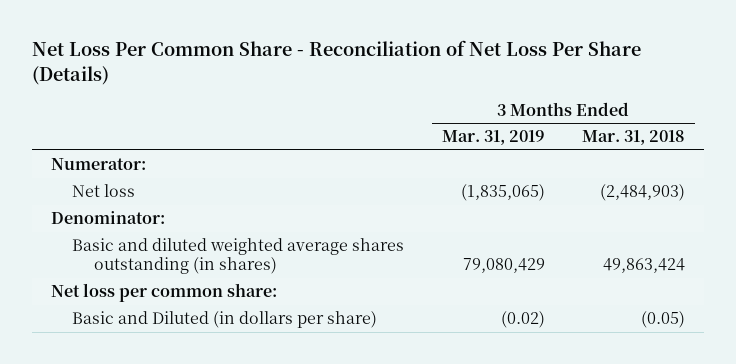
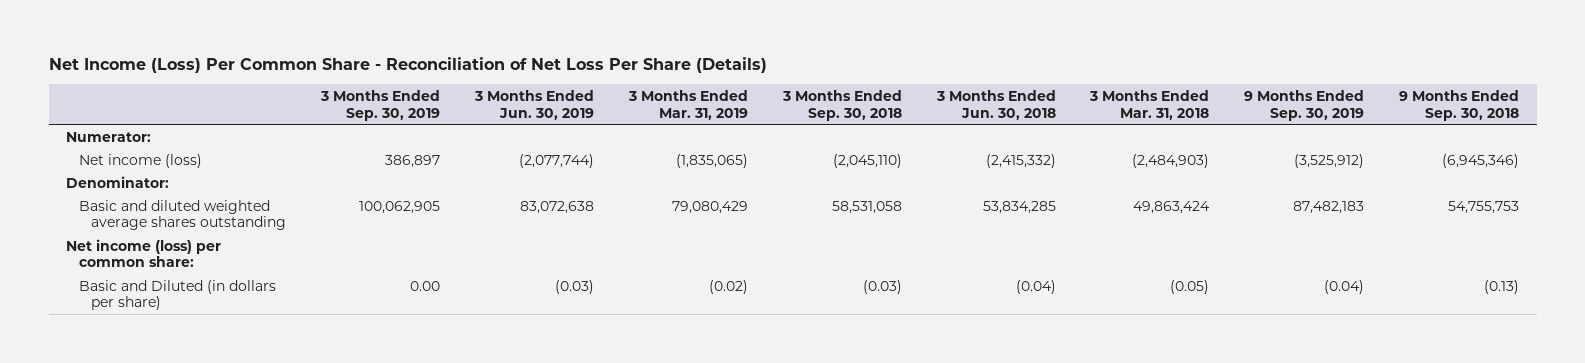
- Net Loss Per Common Share - Reconciliation of Net Loss Per Share (Details)
+ Net Income (Loss) Per Common Share - Reconciliation of Net Loss Per Share (Details)
- | 3 Months Ended Mar. 31, 2019 | 3 Months Ended Mar. 31, 2018
+ | 3 Months Ended Sep. 30, 2019 | 3 Months Ended Jun. 30, 2019 | 3 Months Ended Mar. 31, 2019 | 3 Months Ended Sep. 30, 2018 | 3 Months Ended Jun. 30, 2018 | 3 Months Ended Mar. 31, 2018 | 9 Months Ended Sep. 30, 2019 | 9 Months Ended Sep. 30, 2018
- Net loss | (1,835,065) | (2,484,903)
+ Net income (loss) | 386,897 | (2,077,744) | (1,835,065) | (2,045,110) | (2,415,332) | (2,484,903) | (3,525,912) | (6,945,346)
- Basic and diluted weighted average shares outstanding (in shares) | 79,080,429 | 49,863,424
- Net loss per common share:
+ Basic and diluted weighted average shares outstanding | 100,062,905 | 83,072,638 | 79,080,429 | 58,531,058 | 53,834,285 | 49,863,424 | 87,482,183 | 54,755,753
+ Net income (loss) per common share:

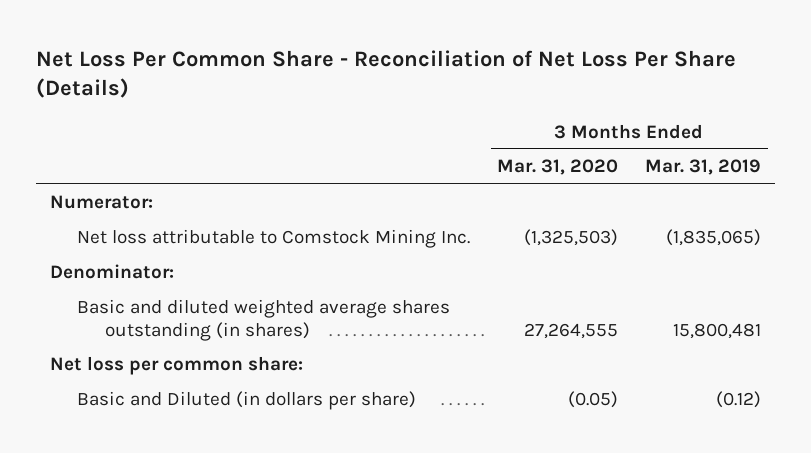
- Net Income (Loss) Per Common Share - Reconciliation of Net Loss Per Share (Details)
+ Net Loss Per Common Share - Reconciliation of Net Loss Per Share (Details)
- | 3 Months Ended Sep. 30, 2019 | 3 Months Ended Jun. 30, 2019 | 3 Months Ended Mar. 31, 2019 | 3 Months Ended Sep. 30, 2018 | 3 Months Ended Jun. 30, 2018 | 3 Months Ended Mar. 31, 2018 | 9 Months Ended Sep. 30, 2019 | 9 Months Ended Sep. 30, 2018
+ | 3 Months Ended Mar. 31, 2020 | 3 Months Ended Mar. 31, 2019
- Net income (loss) | 386,897 | (2,077,744) | (1,835,065) | (2,045,110) | (2,415,332) | (2,484,903) | (3,525,912) | (6,945,346)
+ Net loss attributable to Comstock Mining Inc. | (1,325,503) | (1,835,065)
- Basic and diluted weighted average shares outstanding | 100,062,905 | 83,072,638 | 79,080,429 | 58,531,058 | 53,834,285 | 49,863,424 | 87,482,183 | 54,755,753
- Net income (loss) per common share:
- Basic and Diluted (in dollars per share) | 0.00 | (0.03) | (0.02) | (0.03) | (0.04) | (0.05) | (0.04) | (0.13)
+ Basic and diluted weighted average shares outstanding (in shares) | 27,264,555 | 15,800,481
+ Net loss per common share:
+ Basic and Diluted (in dollars per share) | (0.05) | (0.12)

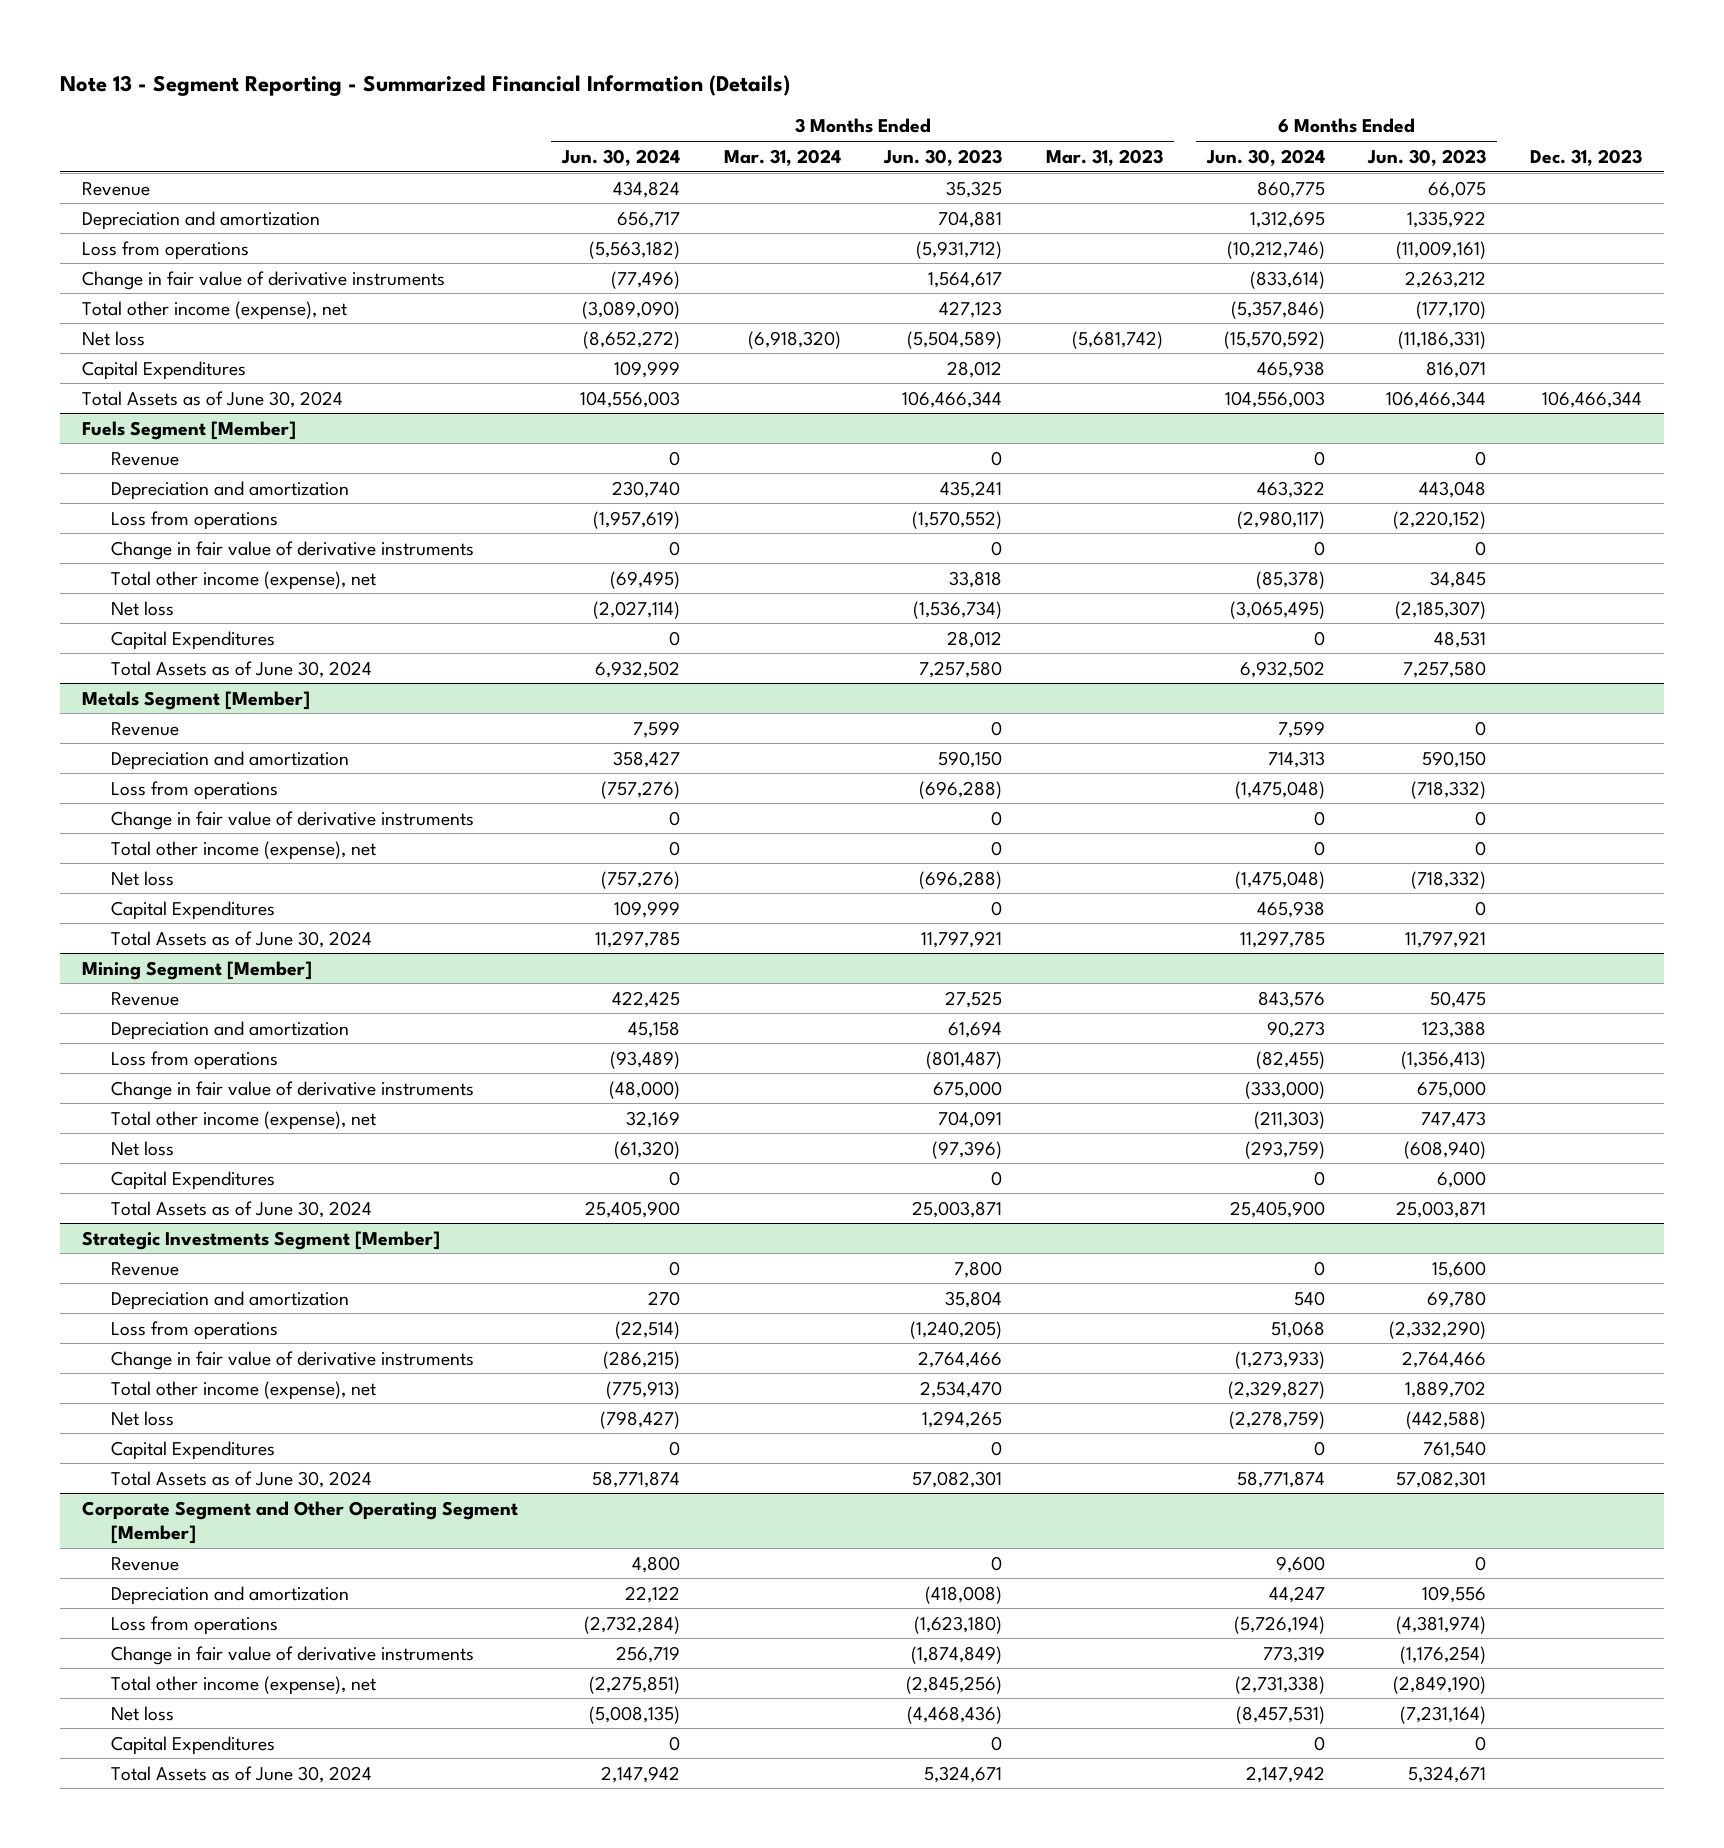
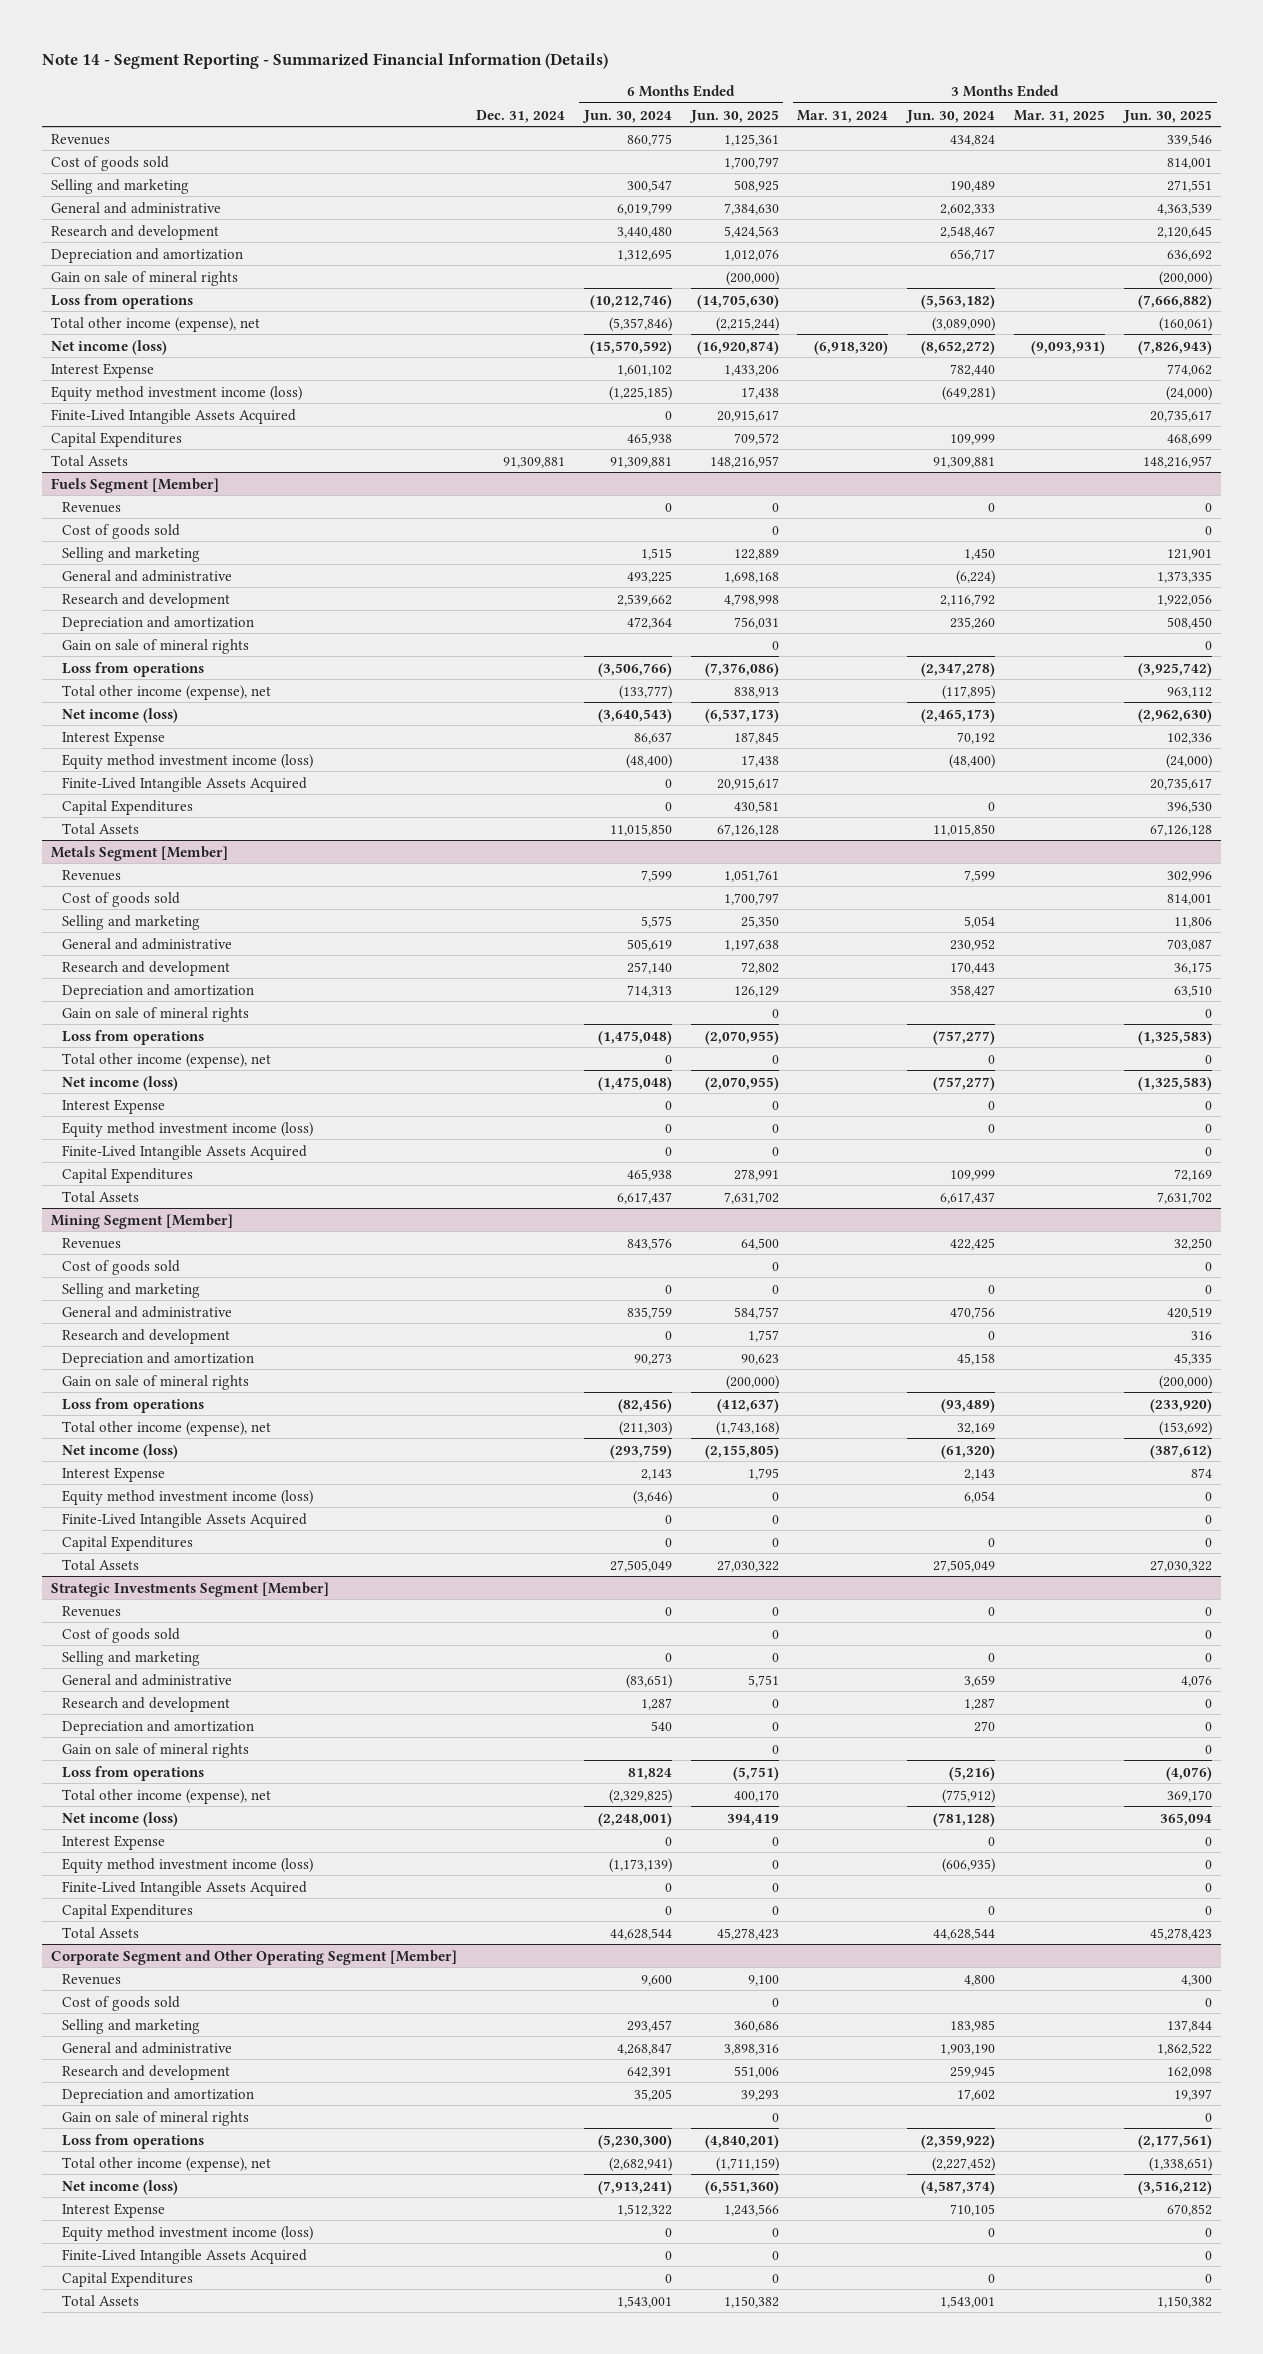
- Note 13 - Segment Reporting - Summarized Financial Information (Details)
+ Note 14 - Segment Reporting - Summarized Financial Information (Details)
- | 3 Months Ended Jun. 30, 2024 | 3 Months Ended Mar. 31, 2024 | 3 Months Ended Jun. 30, 2023 | 3 Months Ended Mar. 31, 2023 | 6 Months Ended Jun. 30, 2024 | 6 Months Ended Jun. 30, 2023 | Dec. 31, 2023
+ | Dec. 31, 2024 | 6 Months Ended Jun. 30, 2024 | 6 Months Ended Jun. 30, 2025 | 3 Months Ended Mar. 31, 2024 | 3 Months Ended Jun. 30, 2024 | 3 Months Ended Mar. 31, 2025 | 3 Months Ended Jun. 30, 2025
- Revenue | 434,824 | | 35,325 | | 860,775 | 66,075 |
+ Revenues | | 860,775 | 1,125,361 | | 434,824 | | 339,546
+ Cost of goods sold | | | 1,700,797 | | | | 814,001
+ Selling and marketing | | 300,547 | 508,925 | | 190,489 | | 271,551
+ General and administrative | | 6,019,799 | 7,384,630 | | 2,602,333 | | 4,363,539
+ Research and development | | 3,440,480 | 5,424,563 | | 2,548,467 | | 2,120,645
+ Gain on sale of mineral rights | | | (200,000) | | | | (200,000)
- Change in fair value of derivative instruments | (77,496) | | 1,564,617 | | (833,614) | 2,263,212 |
- Net loss | (8,652,272) | (6,918,320) | (5,504,589) | (5,681,742) | (15,570,592) | (11,186,331) |
+ Net income (loss) | | (15,570,592) | (16,920,874) | (6,918,320) | (8,652,272) | (9,093,931) | (7,826,943)
+ Interest Expense | | 1,601,102 | 1,433,206 | | 782,440 | | 774,062
+ Equity method investment income (loss) | | (1,225,185) | 17,438 | | (649,281) | | (24,000)
+ Finite-Lived Intangible Assets Acquired | | 0 | 20,915,617 | | | | 20,735,617
- Total Assets as of June 30, 2024 | 104,556,003 | | 106,466,344 | | 104,556,003 | 106,466,344 | 106,466,344
+ Total Assets | 91,309,881 | 91,309,881 | 148,216,957 | | 91,309,881 | | 148,216,957
@ Fuels Segment [Member]
- Revenue | 0 | | 0 | | 0 | 0 |
- Depreciation and amortization | 230,740 | | 435,241 | | 463,322 | 443,048 |
- Loss from operations | (1,957,619) | | (1,570,552) | | (2,980,117) | (2,220,152) |
- Change in fair value of derivative instruments | 0 | | 0 | | 0 | 0 |
- Total other income (expense), net | (69,495) | | 33,818 | | (85,378) | 34,845 |
- Net loss | (2,027,114) | | (1,536,734) | | (3,065,495) | (2,185,307) |
+ Revenues | | 0 | 0 | | 0 | | 0
+ Cost of goods sold | | | 0 | | | | 0
+ Selling and marketing | | 1,515 | 122,889 | | 1,450 | | 121,901
+ General and administrative | | 493,225 | 1,698,168 | | (6,224) | | 1,373,335
+ Research and development | | 2,539,662 | 4,798,998 | | 2,116,792 | | 1,922,056
+ Depreciation and amortization | | 472,364 | 756,031 | | 235,260 | | 508,450
+ Gain on sale of mineral rights | | | 0 | | | | 0
+ Loss from operations | | (3,506,766) | (7,376,086) | | (2,347,278) | | (3,925,742)
+ Total other income (expense), net | | (133,777) | 838,913 | | (117,895) | | 963,112
+ Net income (loss) | | (3,640,543) | (6,537,173) | | (2,465,173) | | (2,962,630)
+ Interest Expense | | 86,637 | 187,845 | | 70,192 | | 102,336
+ Equity method investment income (loss) | | (48,400) | 17,438 | | (48,400) | | (24,000)
+ Finite-Lived Intangible Assets Acquired | | 0 | 20,915,617 | | | | 20,735,617
- Total Assets as of June 30, 2024 | 6,932,502 | | 7,257,580 | | 6,932,502 | 7,257,580 |
+ Total Assets | | 11,015,850 | 67,126,128 | | 11,015,850 | | 67,126,128
@ Metals Segment [Member]
- Revenue | 7,599 | | 0 | | 7,599 | 0 |
+ Revenues | | 7,599 | 1,051,761 | | 7,599 | | 302,996
+ Cost of goods sold | | | 1,700,797 | | | | 814,001
+ Selling and marketing | | 5,575 | 25,350 | | 5,054 | | 11,806
+ General and administrative | | 505,619 | 1,197,638 | | 230,952 | | 703,087
+ Research and development | | 257,140 | 72,802 | | 170,443 | | 36,175
- Loss from operations | (757,276) | | (696,288) | | (1,475,048) | (718,332) |
- Change in fair value of derivative instruments | 0 | | 0 | | 0 | 0 |
+ Gain on sale of mineral rights | | | 0 | | | | 0
+ Loss from operations | | (1,475,048) | (2,070,955) | | (757,277) | | (1,325,583)
- Net loss | (757,276) | | (696,288) | | (1,475,048) | (718,332) |
+ Net income (loss) | | (1,475,048) | (2,070,955) | | (757,277) | | (1,325,583)
+ Interest Expense | | 0 | 0 | | 0 | | 0
+ Equity method investment income (loss) | | 0 | 0 | | 0 | | 0
+ Finite-Lived Intangible Assets Acquired | | 0 | 0 | | | | 0
- Total Assets as of June 30, 2024 | 11,297,785 | | 11,797,921 | | 11,297,785 | 11,797,921 |
+ Total Assets | | 6,617,437 | 7,631,702 | | 6,617,437 | | 7,631,702
@ Mining Segment [Member]
- Revenue | 422,425 | | 27,525 | | 843,576 | 50,475 |
+ Revenues | | 843,576 | 64,500 | | 422,425 | | 32,250
+ Cost of goods sold | | | 0 | | | | 0
+ Selling and marketing | | 0 | 0 | | 0 | | 0
+ General and administrative | | 835,759 | 584,757 | | 470,756 | | 420,519
+ Research and development | | 0 | 1,757 | | 0 | | 316
- Loss from operations | (93,489) | | (801,487) | | (82,455) | (1,356,413) |
- Change in fair value of derivative instruments | (48,000) | | 675,000 | | (333,000) | 675,000 |
+ Gain on sale of mineral rights | | | (200,000) | | | | (200,000)
+ Loss from operations | | (82,456) | (412,637) | | (93,489) | | (233,920)
- Net loss | (61,320) | | (97,396) | | (293,759) | (608,940) |
+ Net income (loss) | | (293,759) | (2,155,805) | | (61,320) | | (387,612)
+ Interest Expense | | 2,143 | 1,795 | | 2,143 | | 874
+ Equity method investment income (loss) | | (3,646) | 0 | | 6,054 | | 0
+ Finite-Lived Intangible Assets Acquired | | 0 | 0 | | | | 0
- Total Assets as of June 30, 2024 | 25,405,900 | | 25,003,871 | | 25,405,900 | 25,003,871 |
+ Total Assets | | 27,505,049 | 27,030,322 | | 27,505,049 | | 27,030,322
@ Strategic Investments Segment [Member]
- Revenue | 0 | | 7,800 | | 0 | 15,600 |
+ Revenues | | 0 | 0 | | 0 | | 0
+ Cost of goods sold | | | 0 | | | | 0
+ Selling and marketing | | 0 | 0 | | 0 | | 0
+ General and administrative | | (83,651) | 5,751 | | 3,659 | | 4,076
+ Research and development | | 1,287 | 0 | | 1,287 | | 0
- Loss from operations | (22,514) | | (1,240,205) | | 51,068 | (2,332,290) |
- Change in fair value of derivative instruments | (286,215) | | 2,764,466 | | (1,273,933) | 2,764,466 |
- Total other income (expense), net | (775,913) | | 2,534,470 | | (2,329,827) | 1,889,702 |
- Net loss | (798,427) | | 1,294,265 | | (2,278,759) | (442,588) |
+ Gain on sale of mineral rights | | | 0 | | | | 0
+ Loss from operations | | 81,824 | (5,751) | | (5,216) | | (4,076)
+ Total other income (expense), net | | (2,329,825) | 400,170 | | (775,912) | | 369,170
+ Net income (loss) | | (2,248,001) | 394,419 | | (781,128) | | 365,094
+ Interest Expense | | 0 | 0 | | 0 | | 0
+ Equity method investment income (loss) | | (1,173,139) | 0 | | (606,935) | | 0
+ Finite-Lived Intangible Assets Acquired | | 0 | 0 | | | | 0
- Total Assets as of June 30, 2024 | 58,771,874 | | 57,082,301 | | 58,771,874 | 57,082,301 |
+ Total Assets | | 44,628,544 | 45,278,423 | | 44,628,544 | | 45,278,423
@ Corporate Segment and Other Operating Segment [Member]
- Revenue | 4,800 | | 0 | | 9,600 | 0 |
- Depreciation and amortization | 22,122 | | (418,008) | | 44,247 | 109,556 |
- Loss from operations | (2,732,284) | | (1,623,180) | | (5,726,194) | (4,381,974) |
- Change in fair value of derivative instruments | 256,719 | | (1,874,849) | | 773,319 | (1,176,254) |
- Total other income (expense), net | (2,275,851) | | (2,845,256) | | (2,731,338) | (2,849,190) |
- Net loss | (5,008,135) | | (4,468,436) | | (8,457,531) | (7,231,164) |
+ Revenues | | 9,600 | 9,100 | | 4,800 | | 4,300
+ Cost of goods sold | | | 0 | | | | 0
+ Selling and marketing | | 293,457 | 360,686 | | 183,985 | | 137,844
+ General and administrative | | 4,268,847 | 3,898,316 | | 1,903,190 | | 1,862,522
+ Research and development | | 642,391 | 551,006 | | 259,945 | | 162,098
+ Depreciation and amortization | | 35,205 | 39,293 | | 17,602 | | 19,397
+ Gain on sale of mineral rights | | | 0 | | | | 0
+ Loss from operations | | (5,230,300) | (4,840,201) | | (2,359,922) | | (2,177,561)
+ Total other income (expense), net | | (2,682,941) | (1,711,159) | | (2,227,452) | | (1,338,651)
+ Net income (loss) | | (7,913,241) | (6,551,360) | | (4,587,374) | | (3,516,212)
+ Interest Expense | | 1,512,322 | 1,243,566 | | 710,105 | | 670,852
+ Equity method investment income (loss) | | 0 | 0 | | 0 | | 0
+ Finite-Lived Intangible Assets Acquired | | 0 | 0 | | | | 0
- Total Assets as of June 30, 2024 | 2,147,942 | | 5,324,671 | | 2,147,942 | 5,324,671 |
+ Total Assets | | 1,543,001 | 1,150,382 | | 1,543,001 | | 1,150,382

